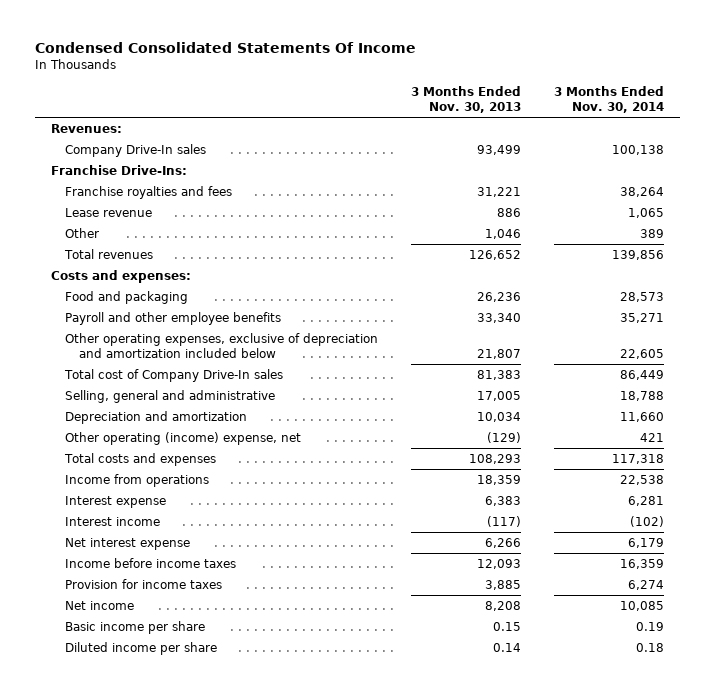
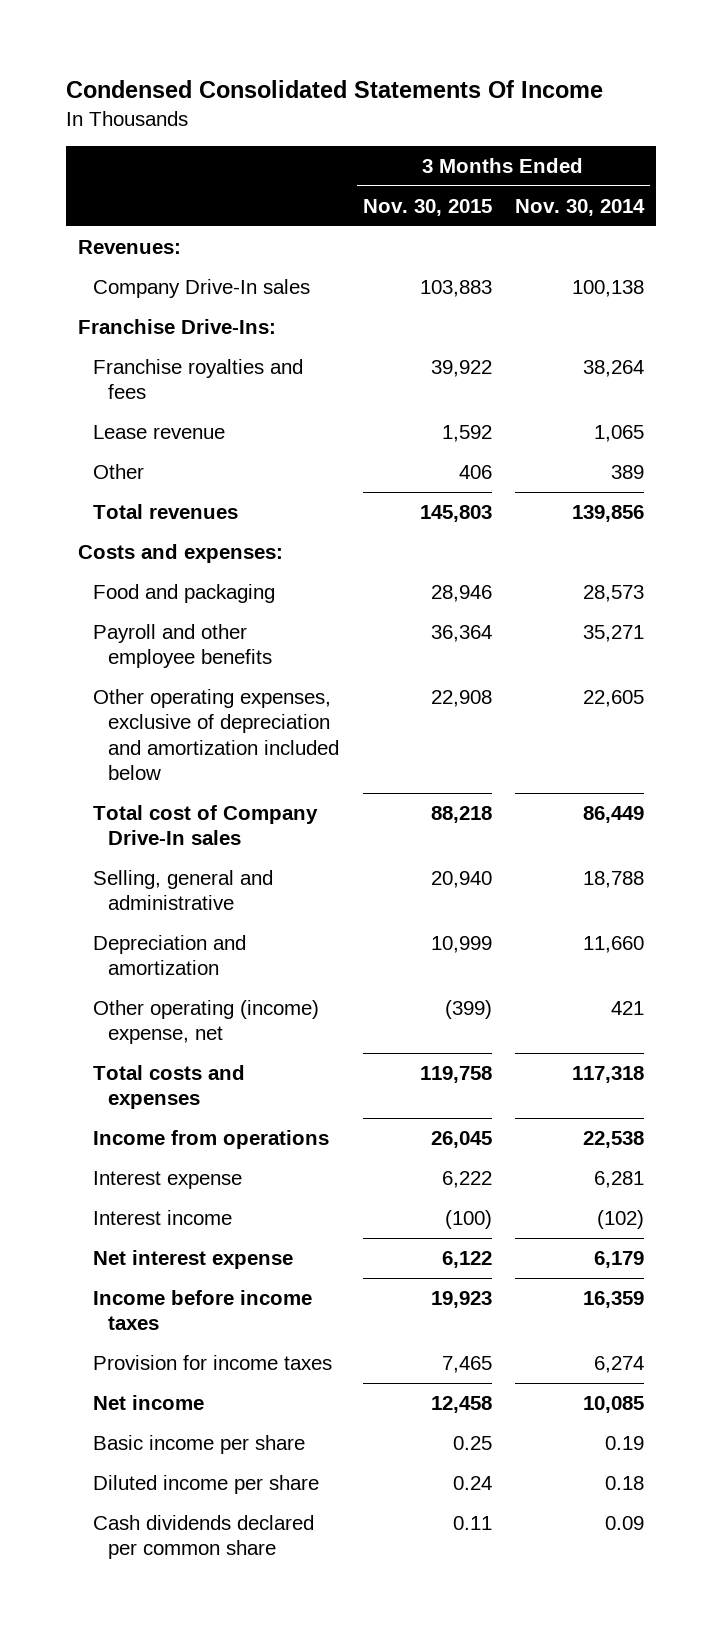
- | 3 Months Ended Nov. 30, 2013 | 3 Months Ended Nov. 30, 2014
+ | 3 Months Ended Nov. 30, 2015 | 3 Months Ended Nov. 30, 2014
+ Cash dividends declared per common share | 0.11 | 0.09

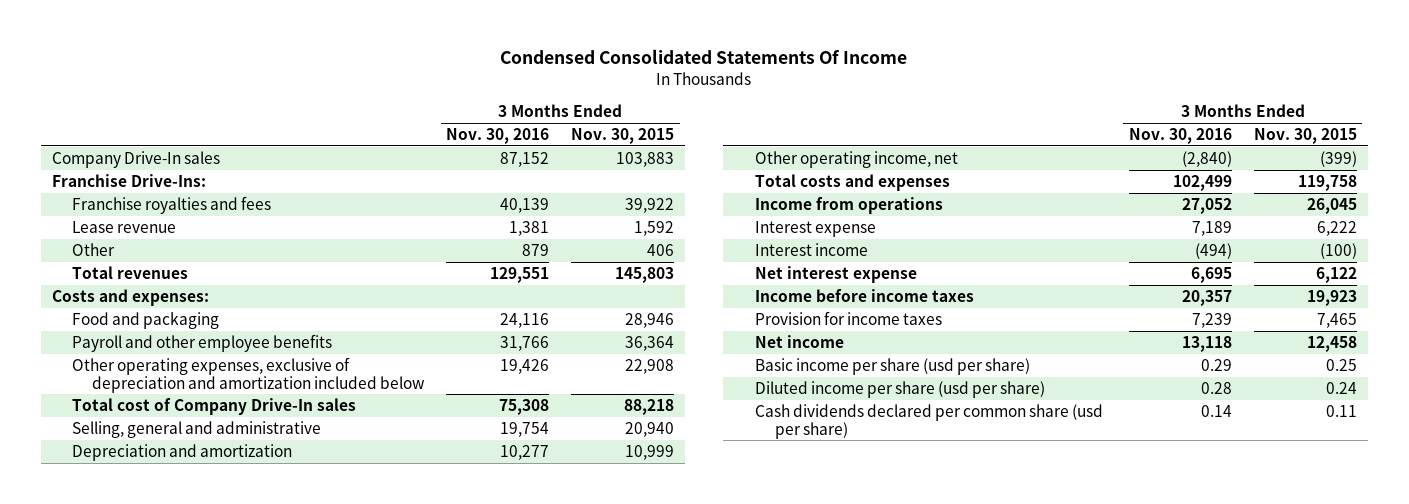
- | 3 Months Ended Nov. 30, 2015 | 3 Months Ended Nov. 30, 2014
+ | 3 Months Ended Nov. 30, 2016 | 3 Months Ended Nov. 30, 2015
- Revenues:
- Other operating (income) expense, net | (399) | 421
+ Other operating income, net | (2,840) | (399)
- Basic income per share | 0.25 | 0.19
- Diluted income per share | 0.24 | 0.18
- Cash dividends declared per common share | 0.11 | 0.09
+ Basic income per share (usd per share) | 0.29 | 0.25
+ Diluted income per share (usd per share) | 0.28 | 0.24
+ Cash dividends declared per common share (usd per share) | 0.14 | 0.11

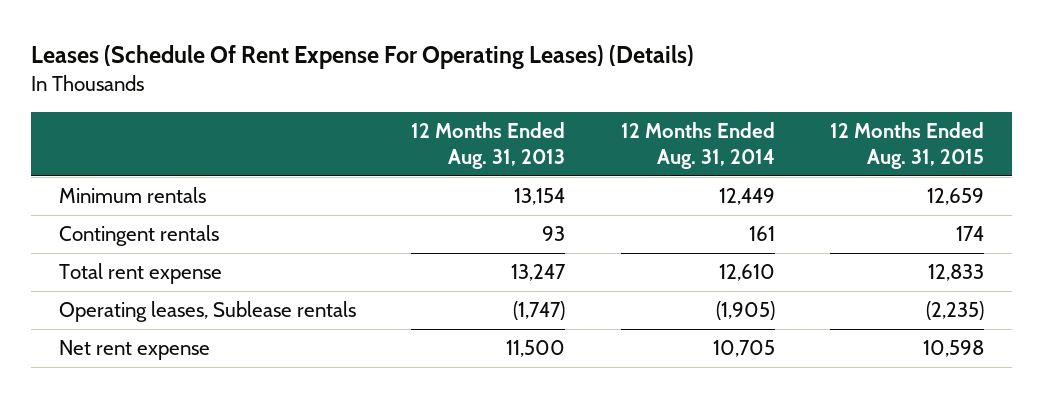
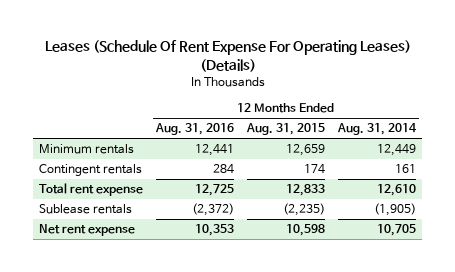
- | 12 Months Ended Aug. 31, 2013 | 12 Months Ended Aug. 31, 2014 | 12 Months Ended Aug. 31, 2015
+ | 12 Months Ended Aug. 31, 2016 | 12 Months Ended Aug. 31, 2015 | 12 Months Ended Aug. 31, 2014
- Operating leases, Sublease rentals | (1,747) | (1,905) | (2,235)
+ Sublease rentals | (2,372) | (2,235) | (1,905)

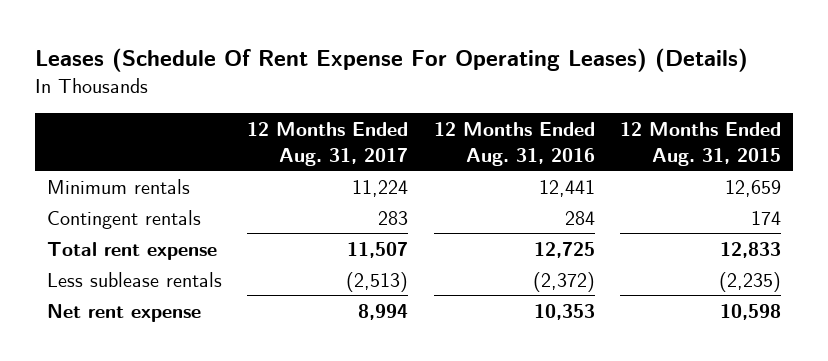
- | 12 Months Ended Aug. 31, 2016 | 12 Months Ended Aug. 31, 2015 | 12 Months Ended Aug. 31, 2014
+ | 12 Months Ended Aug. 31, 2017 | 12 Months Ended Aug. 31, 2016 | 12 Months Ended Aug. 31, 2015
- Sublease rentals | (2,372) | (2,235) | (1,905)
+ Less sublease rentals | (2,513) | (2,372) | (2,235)

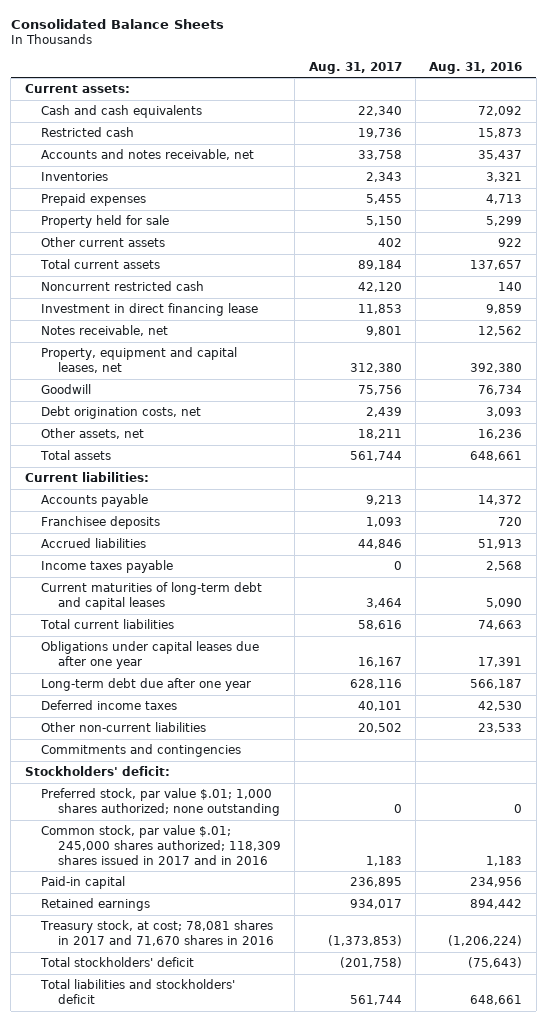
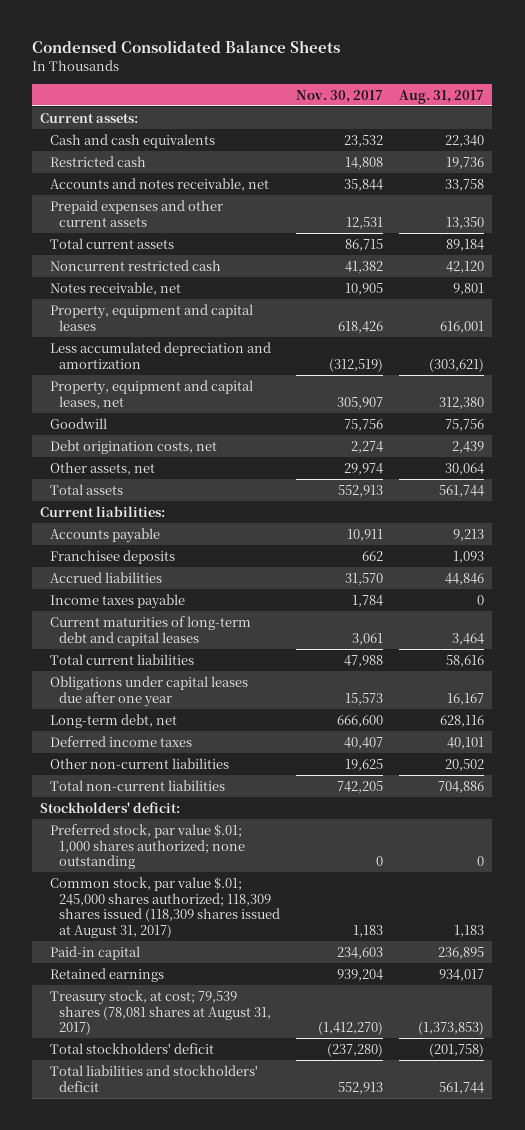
- Consolidated Balance Sheets
+ Condensed Consolidated Balance Sheets
- | Aug. 31, 2017 | Aug. 31, 2016
+ | Nov. 30, 2017 | Aug. 31, 2017
- Inventories | 2,343 | 3,321
- Prepaid expenses | 5,455 | 4,713
- Property held for sale | 5,150 | 5,299
- Other current assets | 402 | 922
+ Prepaid expenses and other current assets | 12,531 | 13,350
- Investment in direct financing lease | 11,853 | 9,859
+ Property, equipment and capital leases | 618,426 | 616,001
+ Less accumulated depreciation and amortization | (312,519) | (303,621)
- Other assets, net | 18,211 | 16,236
+ Other assets, net | 29,974 | 30,064
- Long-term debt due after one year | 628,116 | 566,187
+ Long-term debt, net | 666,600 | 628,116
- Commitments and contingencies
+ Total non-current liabilities | 742,205 | 704,886
- Common stock, par value $.01; 245,000 shares authorized; 118,309 shares issued in 2017 and in 2016 | 1,183 | 1,183
+ Common stock, par value $.01; 245,000 shares authorized; 118,309 shares issued (118,309 shares issued at August 31, 2017) | 1,183 | 1,183
- Treasury stock, at cost; 78,081 shares in 2017 and 71,670 shares in 2016 | (1,373,853) | (1,206,224)
+ Treasury stock, at cost; 79,539 shares (78,081 shares at August 31, 2017) | (1,412,270) | (1,373,853)

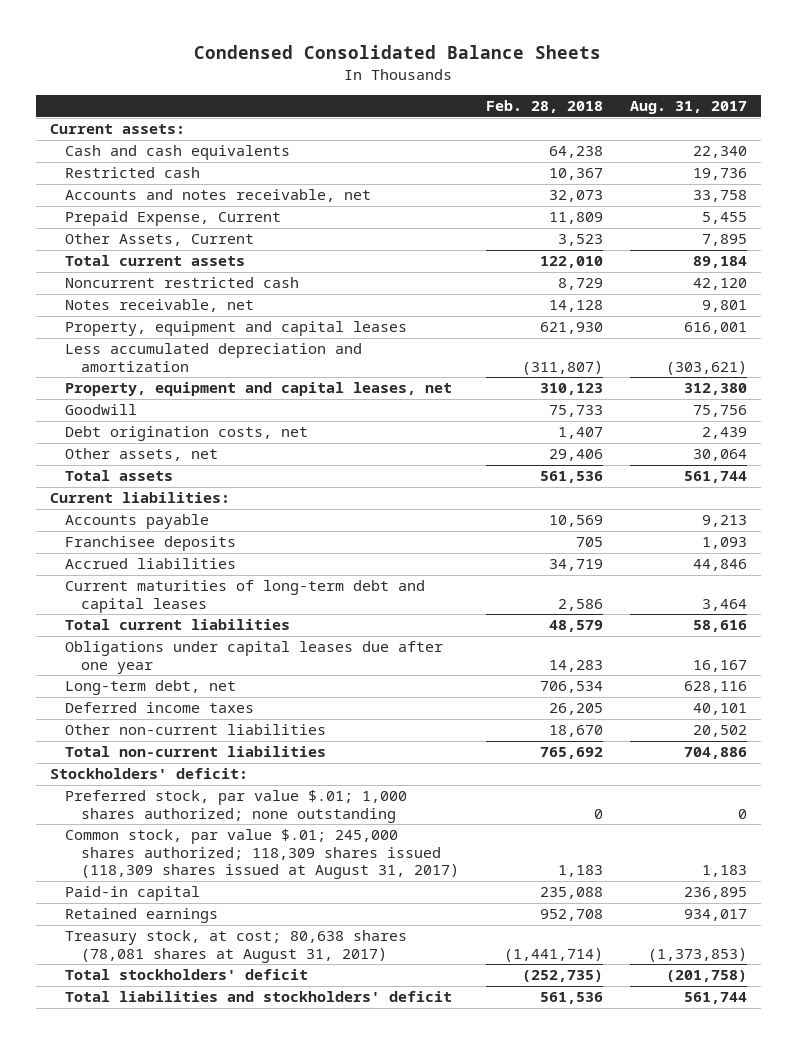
- | Nov. 30, 2017 | Aug. 31, 2017
+ | Feb. 28, 2018 | Aug. 31, 2017
- Prepaid expenses and other current assets | 12,531 | 13,350
+ Prepaid Expense, Current | 11,809 | 5,455
+ Other Assets, Current | 3,523 | 7,895
- Income taxes payable | 1,784 | 0
- Treasury stock, at cost; 79,539 shares (78,081 shares at August 31, 2017) | (1,412,270) | (1,373,853)
+ Treasury stock, at cost; 80,638 shares (78,081 shares at August 31, 2017) | (1,441,714) | (1,373,853)

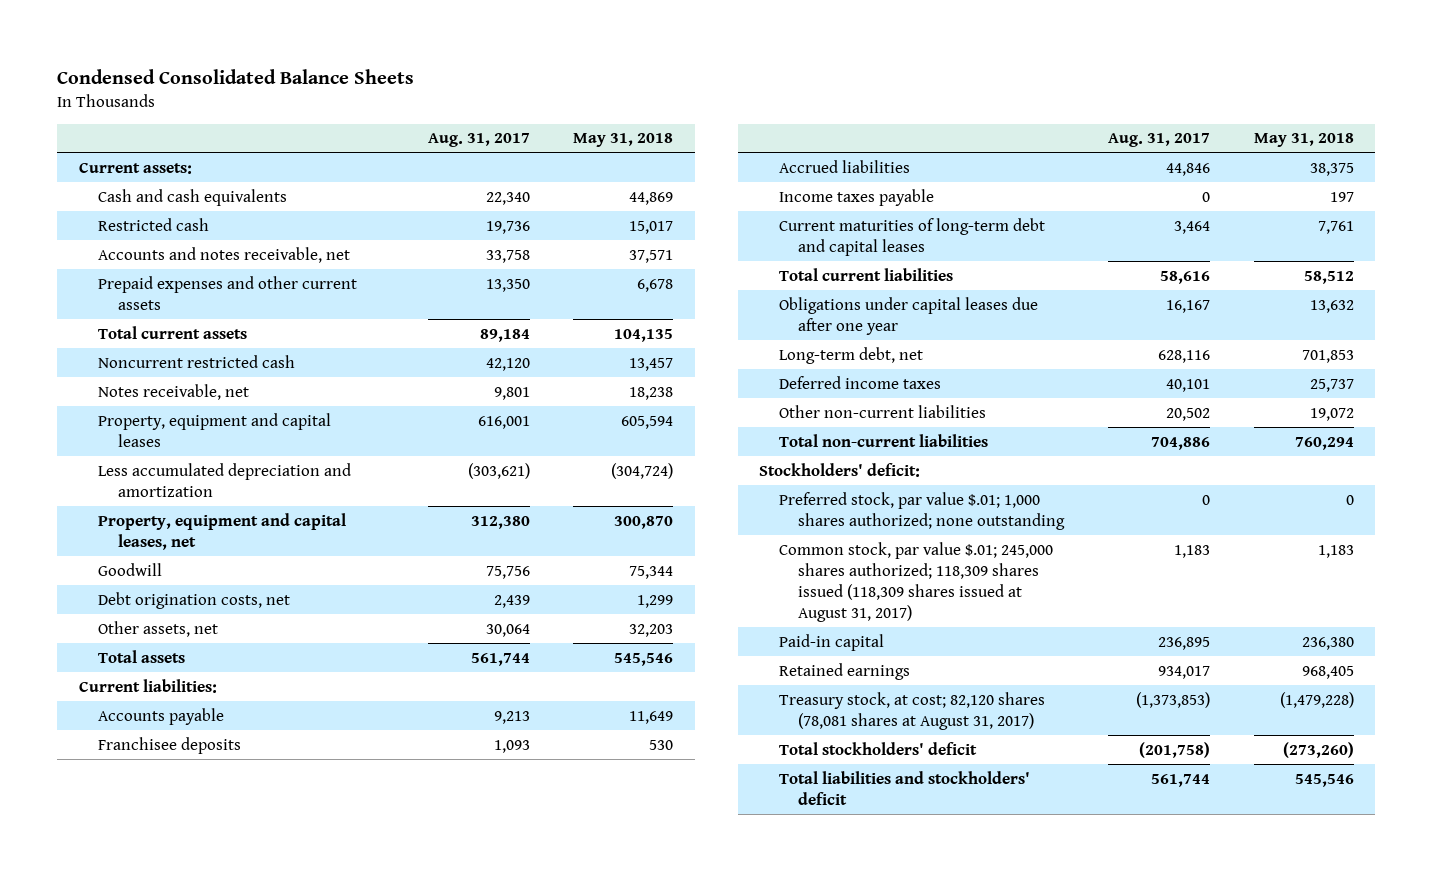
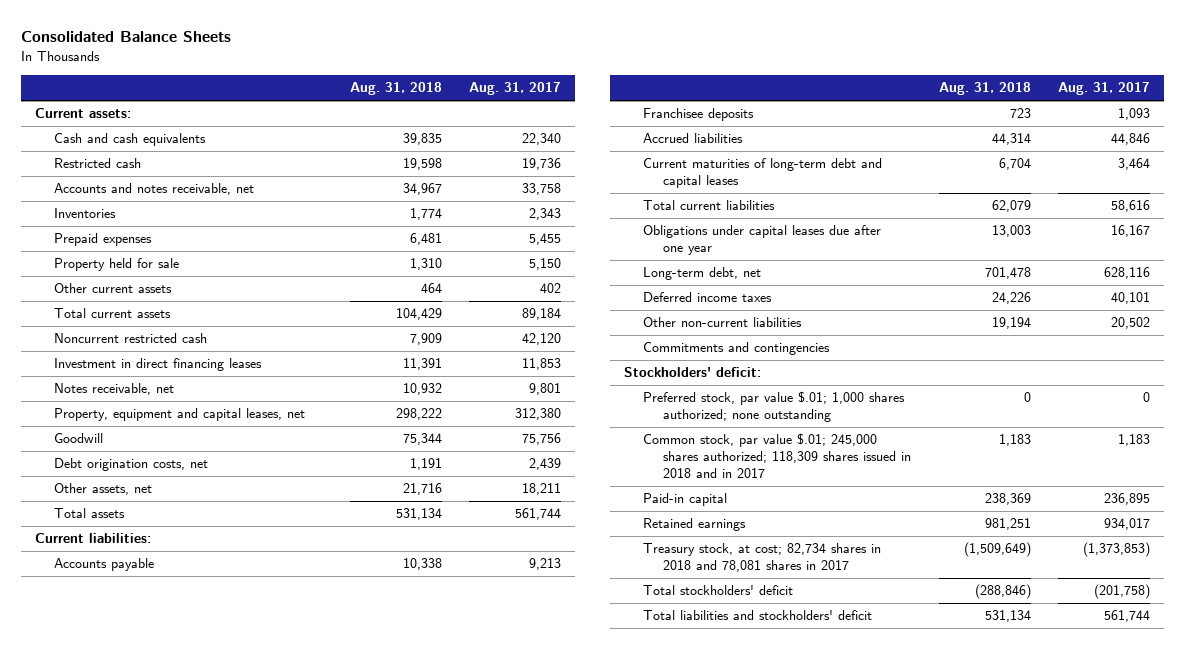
- Condensed Consolidated Balance Sheets
+ Consolidated Balance Sheets
- | Aug. 31, 2017 | May 31, 2018
+ | Aug. 31, 2018 | Aug. 31, 2017
- Prepaid expenses and other current assets | 13,350 | 6,678
+ Inventories | 1,774 | 2,343
+ Prepaid expenses | 6,481 | 5,455
+ Property held for sale | 1,310 | 5,150
+ Other current assets | 464 | 402
+ Investment in direct financing leases | 11,391 | 11,853
- Property, equipment and capital leases | 616,001 | 605,594
- Less accumulated depreciation and amortization | (303,621) | (304,724)
- Other assets, net | 30,064 | 32,203
+ Other assets, net | 21,716 | 18,211
- Income taxes payable | 0 | 197
- Total non-current liabilities | 704,886 | 760,294
+ Commitments and contingencies
- Common stock, par value $.01; 245,000 shares authorized; 118,309 shares issued (118,309 shares issued at August 31, 2017) | 1,183 | 1,183
+ Common stock, par value $.01; 245,000 shares authorized; 118,309 shares issued in 2018 and in 2017 | 1,183 | 1,183
- Treasury stock, at cost; 82,120 shares (78,081 shares at August 31, 2017) | (1,373,853) | (1,479,228)
+ Treasury stock, at cost; 82,734 shares in 2018 and 78,081 shares in 2017 | (1,509,649) | (1,373,853)

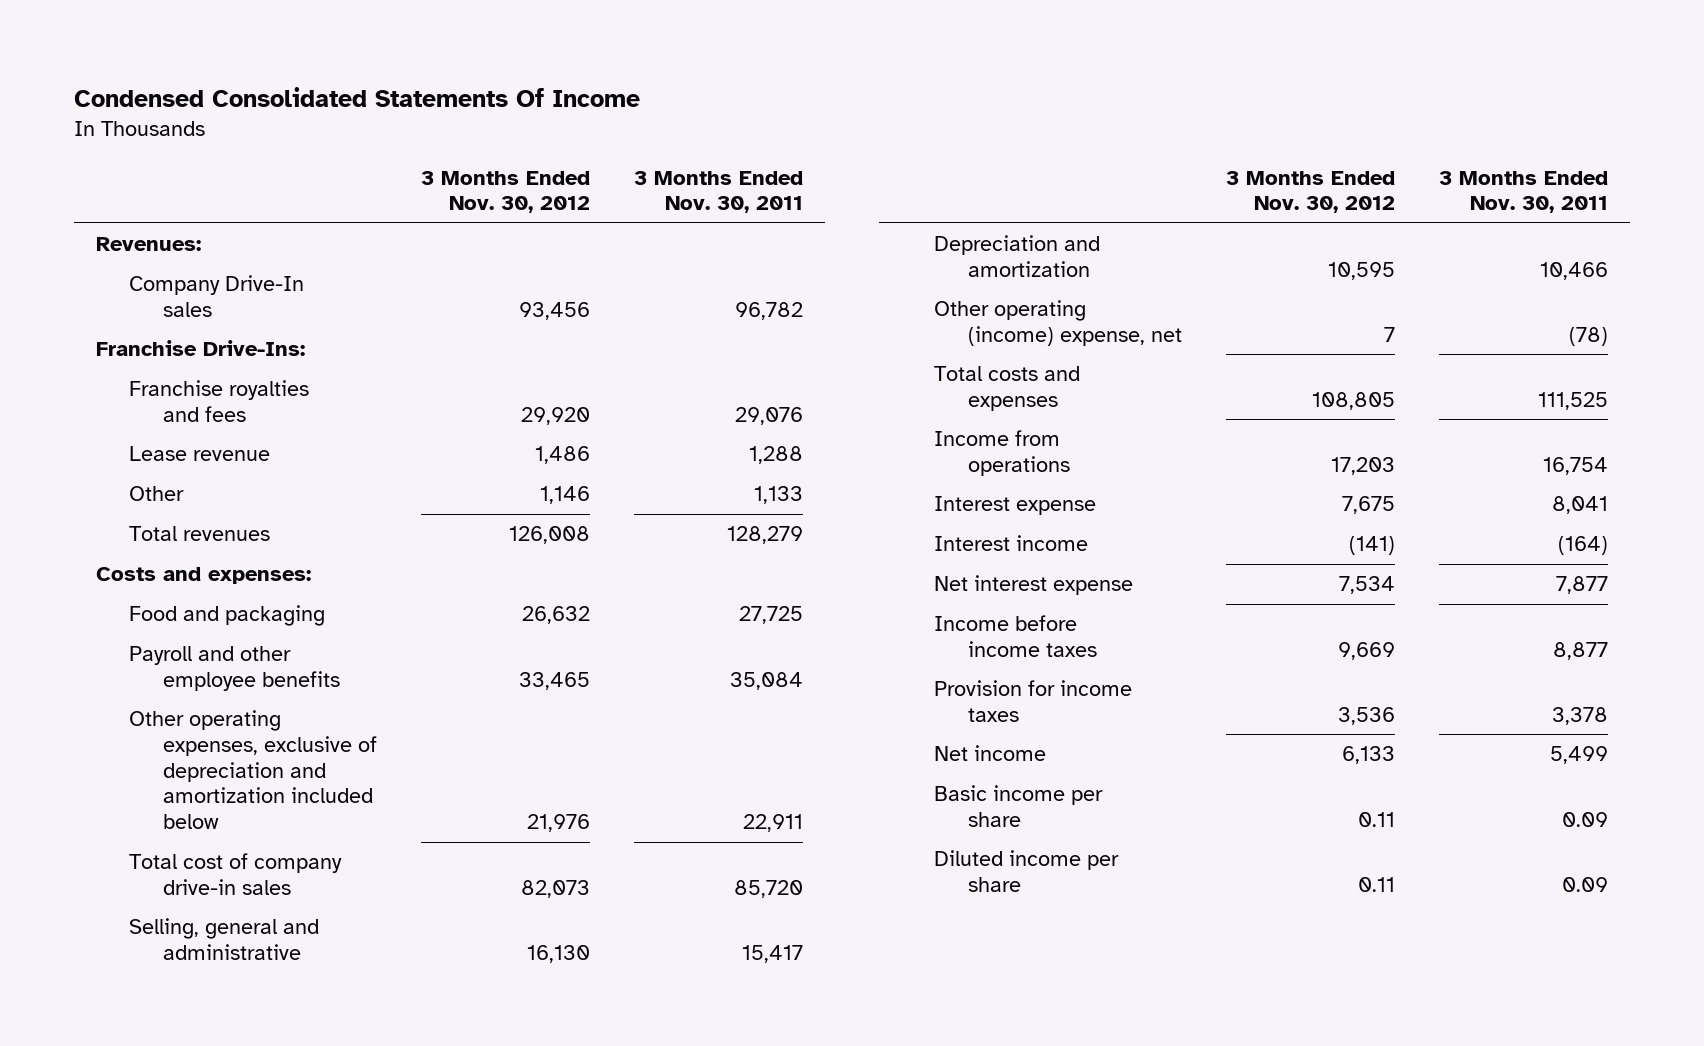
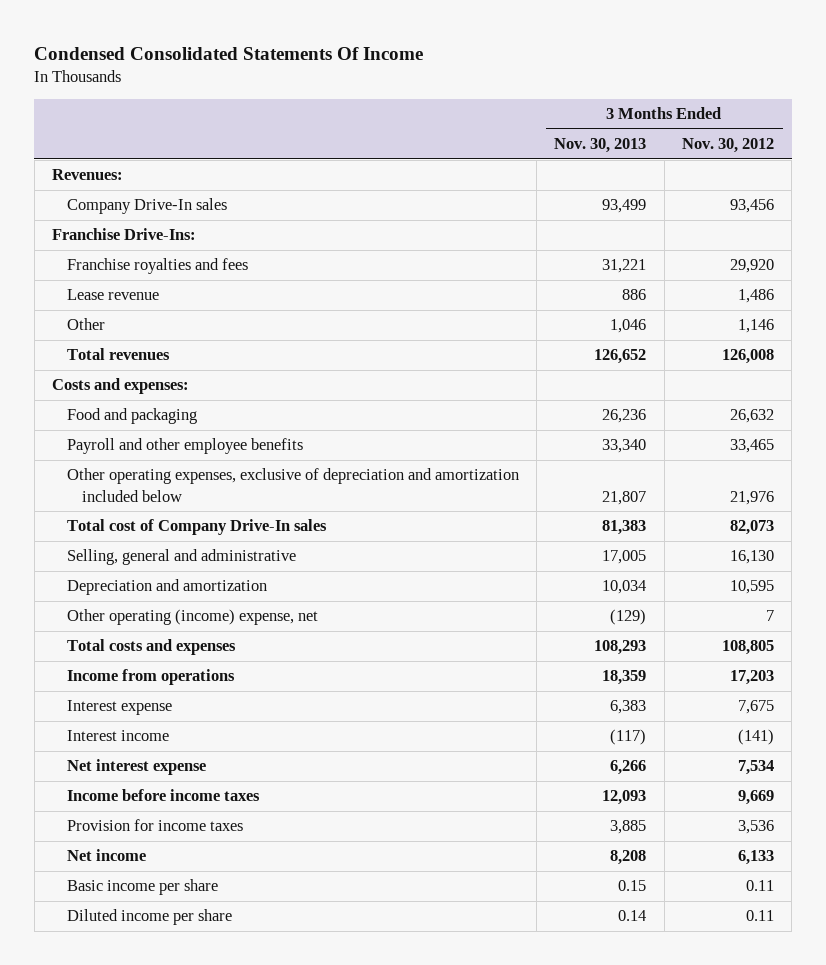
- | 3 Months Ended Nov. 30, 2012 | 3 Months Ended Nov. 30, 2011
+ | 3 Months Ended Nov. 30, 2013 | 3 Months Ended Nov. 30, 2012
- Total cost of company drive-in sales | 82,073 | 85,720
+ Total cost of Company Drive-In sales | 81,383 | 82,073

